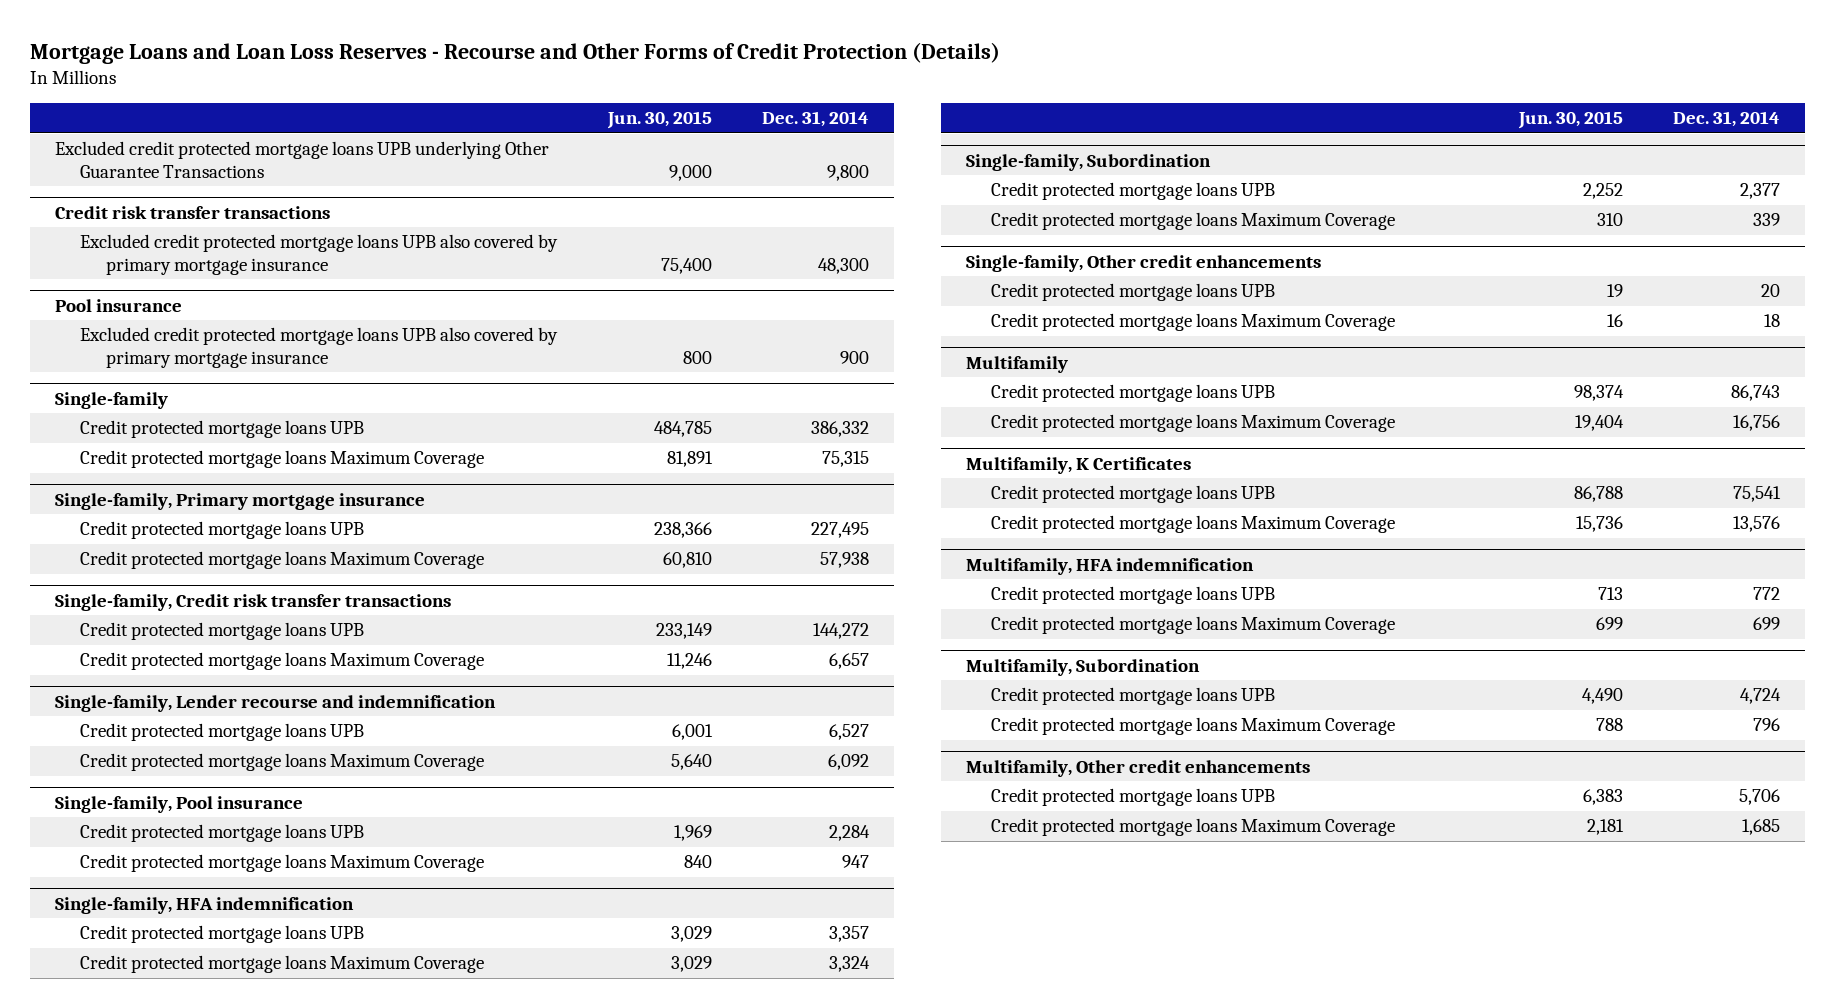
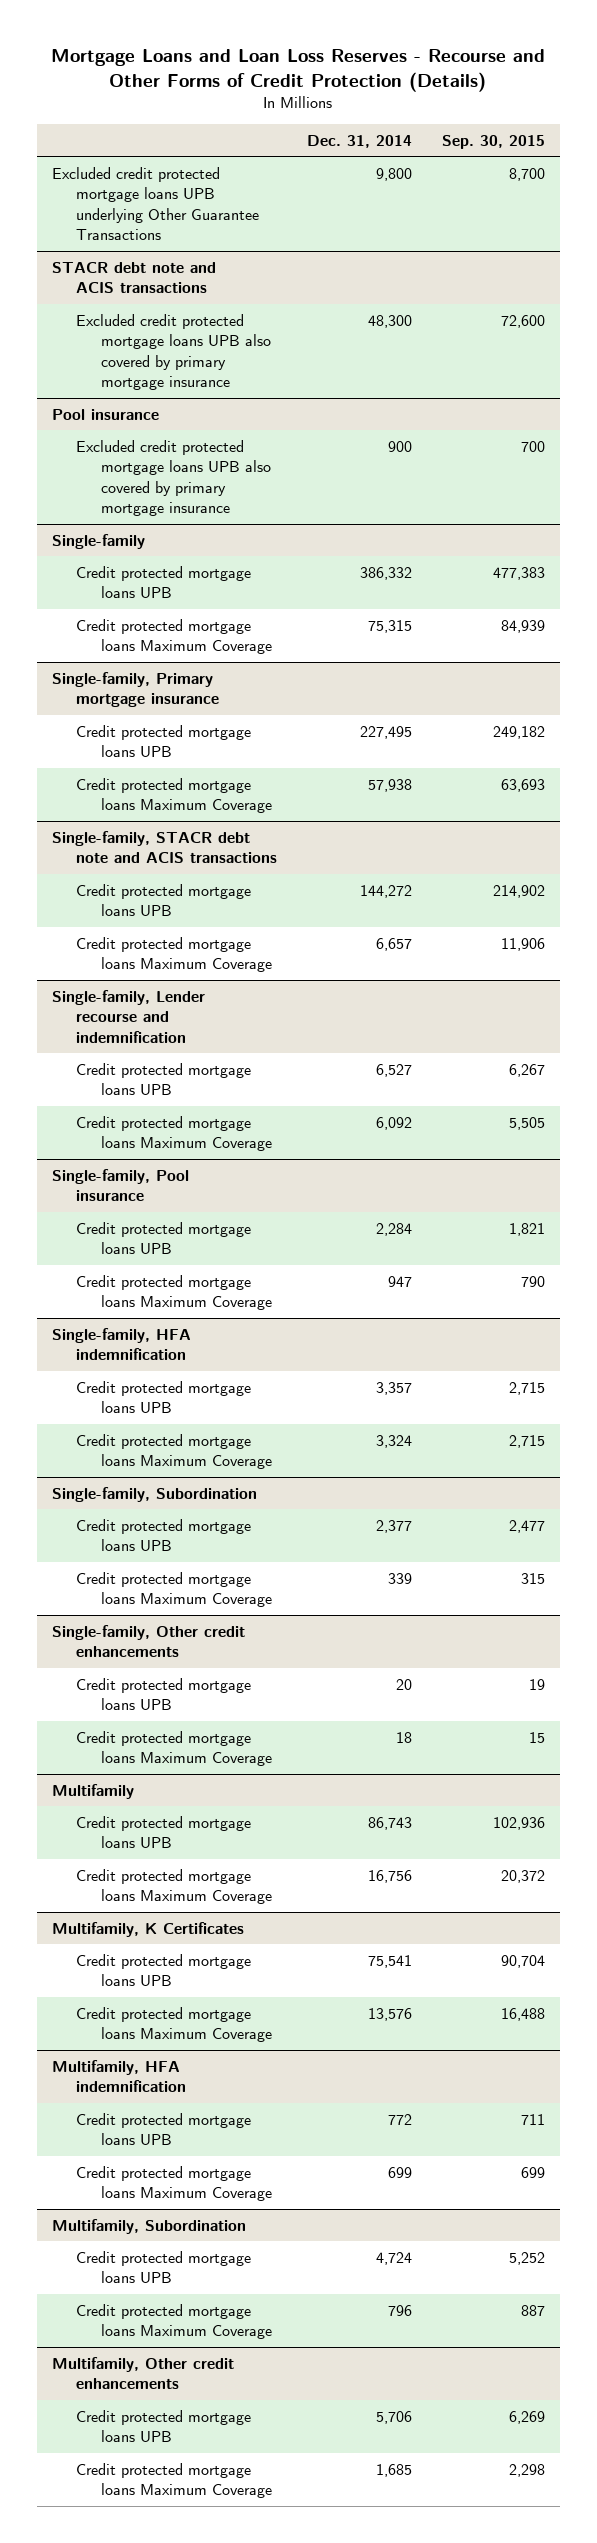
- | Jun. 30, 2015 | Dec. 31, 2014
+ | Dec. 31, 2014 | Sep. 30, 2015
- Credit risk transfer transactions
+ STACR debt note and ACIS transactions
- Single-family, Credit risk transfer transactions
+ Single-family, STACR debt note and ACIS transactions

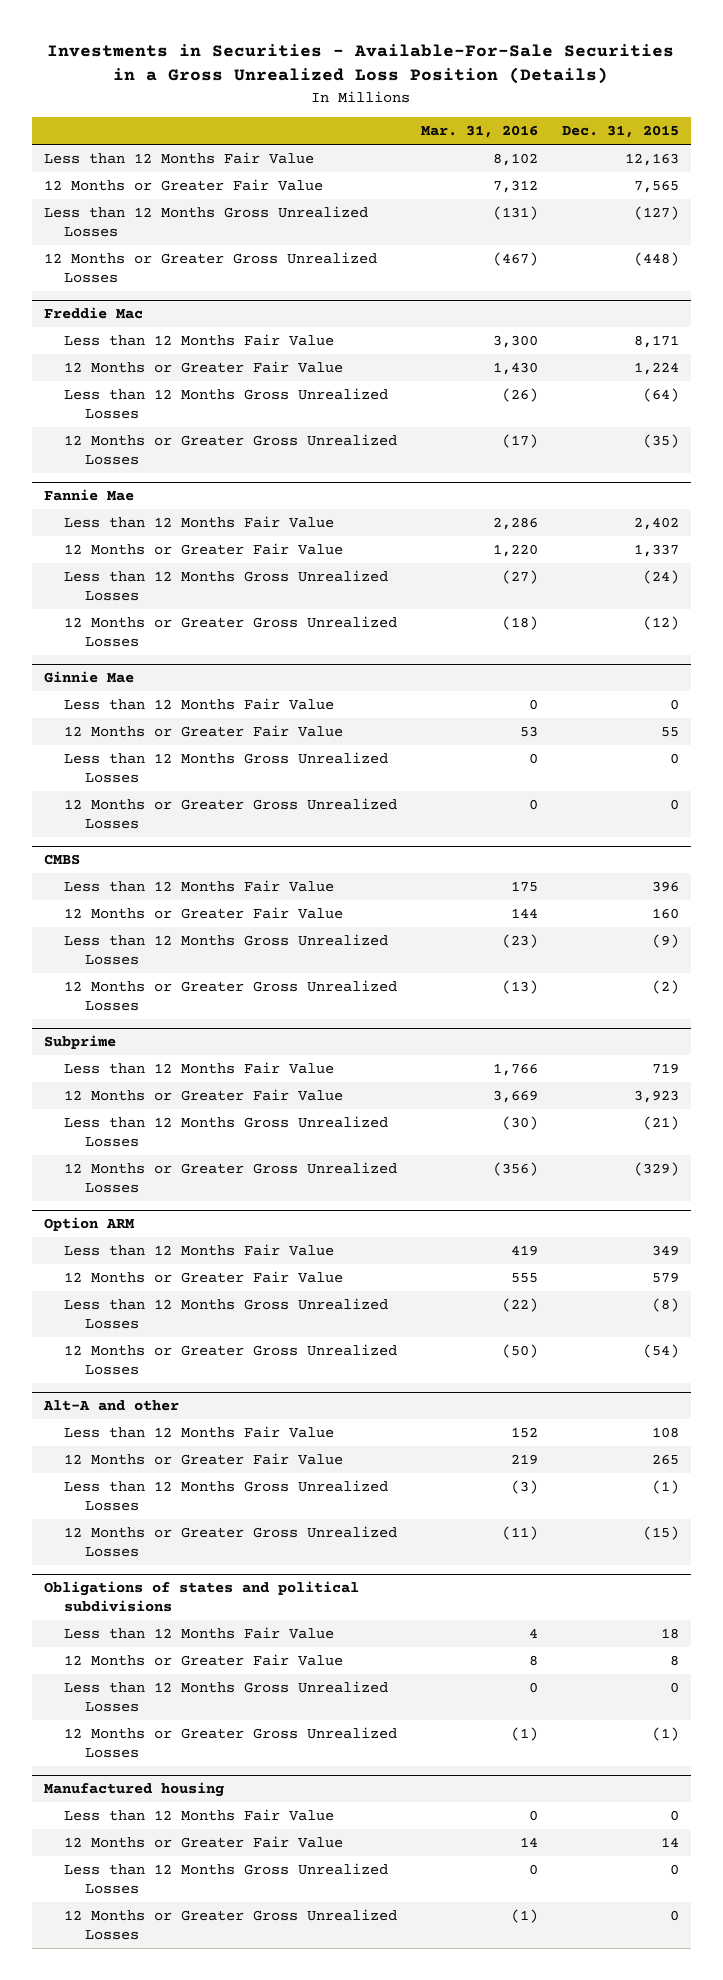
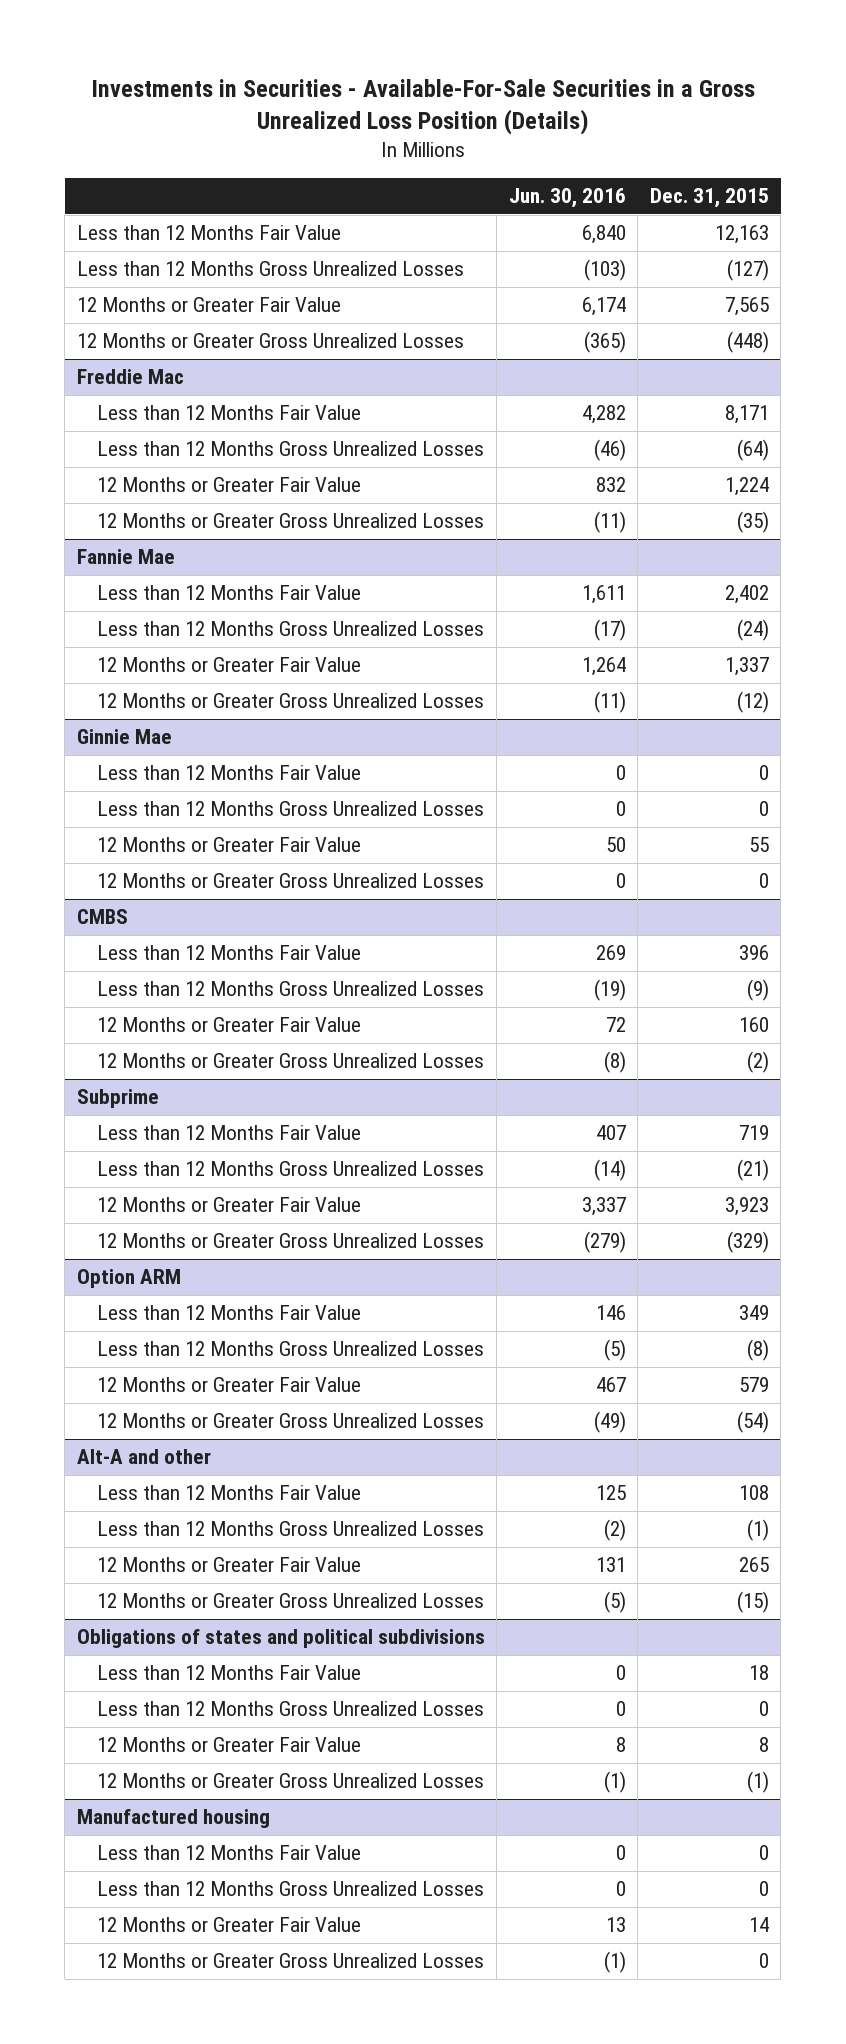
- | Mar. 31, 2016 | Dec. 31, 2015
+ | Jun. 30, 2016 | Dec. 31, 2015
moved down: 12 Months or Greater Fair Value | 6,174 | 7,565
@ Freddie Mac
moved down: 12 Months or Greater Fair Value | 832 | 1,224
@ Fannie Mae
moved down: 12 Months or Greater Fair Value | 1,264 | 1,337
@ Ginnie Mae
moved down: 12 Months or Greater Fair Value | 50 | 55
@ CMBS
moved down: 12 Months or Greater Fair Value | 72 | 160
@ Subprime
moved down: 12 Months or Greater Fair Value | 3,337 | 3,923
@ Option ARM
moved down: 12 Months or Greater Fair Value | 467 | 579
@ Alt-A and other
moved down: 12 Months or Greater Fair Value | 131 | 265
@ Obligations of states and political subdivisions
moved down: 12 Months or Greater Fair Value | 8 | 8
@ Manufactured housing
moved down: 12 Months or Greater Fair Value | 13 | 14

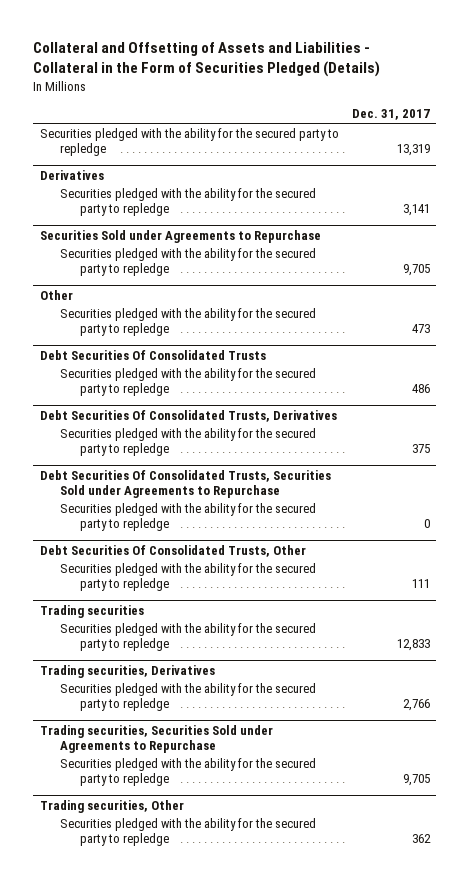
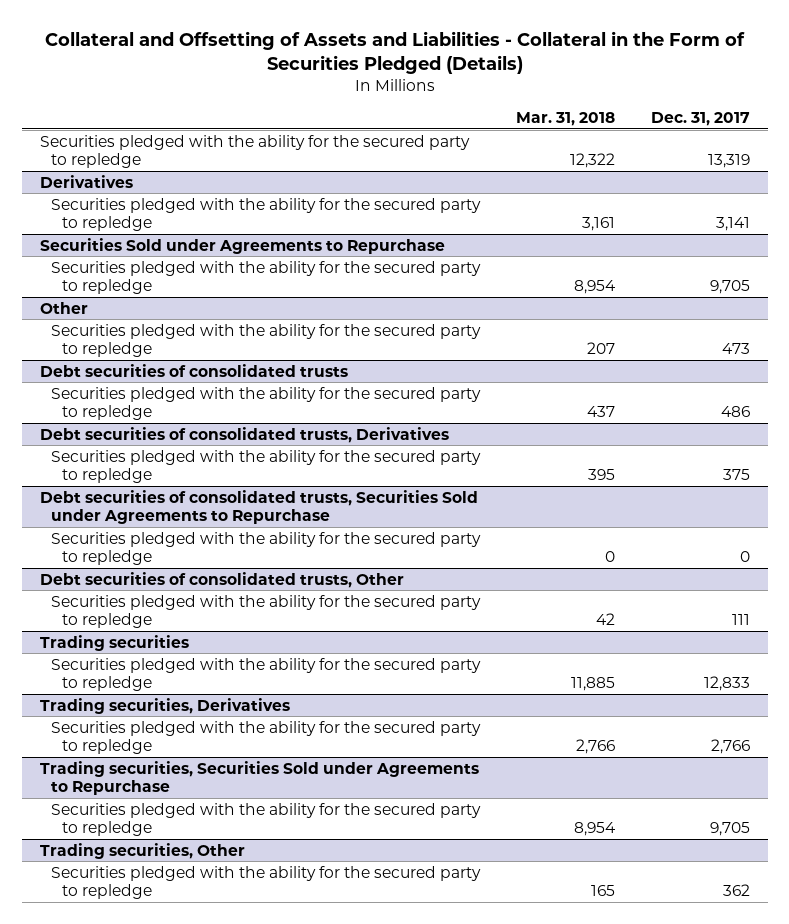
- | Dec. 31, 2017
+ | Mar. 31, 2018 | Dec. 31, 2017
- Debt Securities Of Consolidated Trusts
+ Debt securities of consolidated trusts
- Debt Securities Of Consolidated Trusts, Derivatives
+ Debt securities of consolidated trusts, Derivatives
- Debt Securities Of Consolidated Trusts, Securities Sold under Agreements to Repurchase
+ Debt securities of consolidated trusts, Securities Sold under Agreements to Repurchase
- Debt Securities Of Consolidated Trusts, Other
+ Debt securities of consolidated trusts, Other

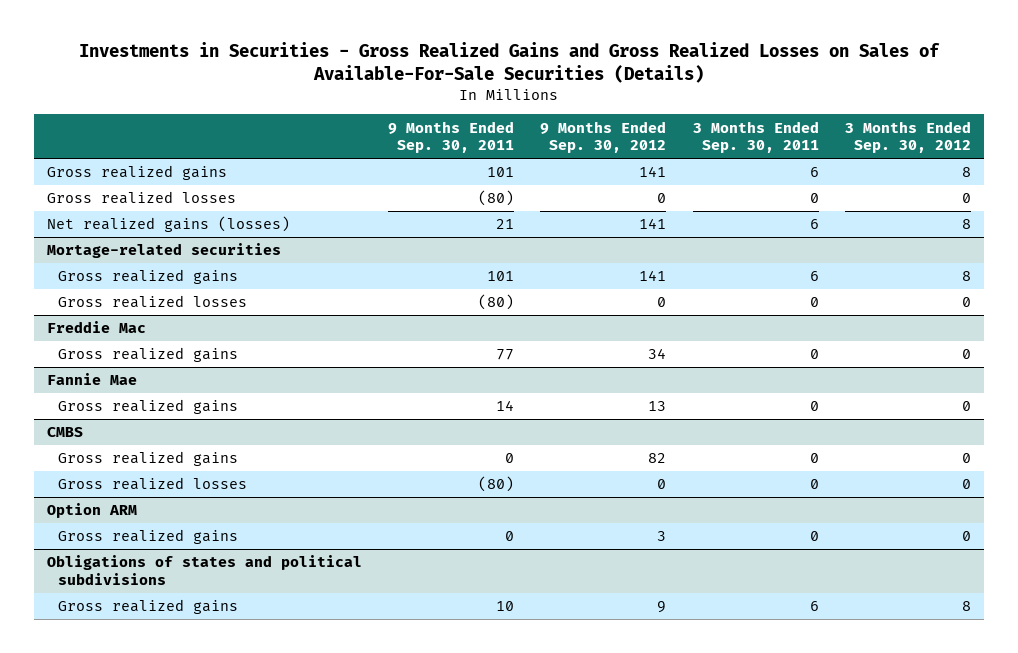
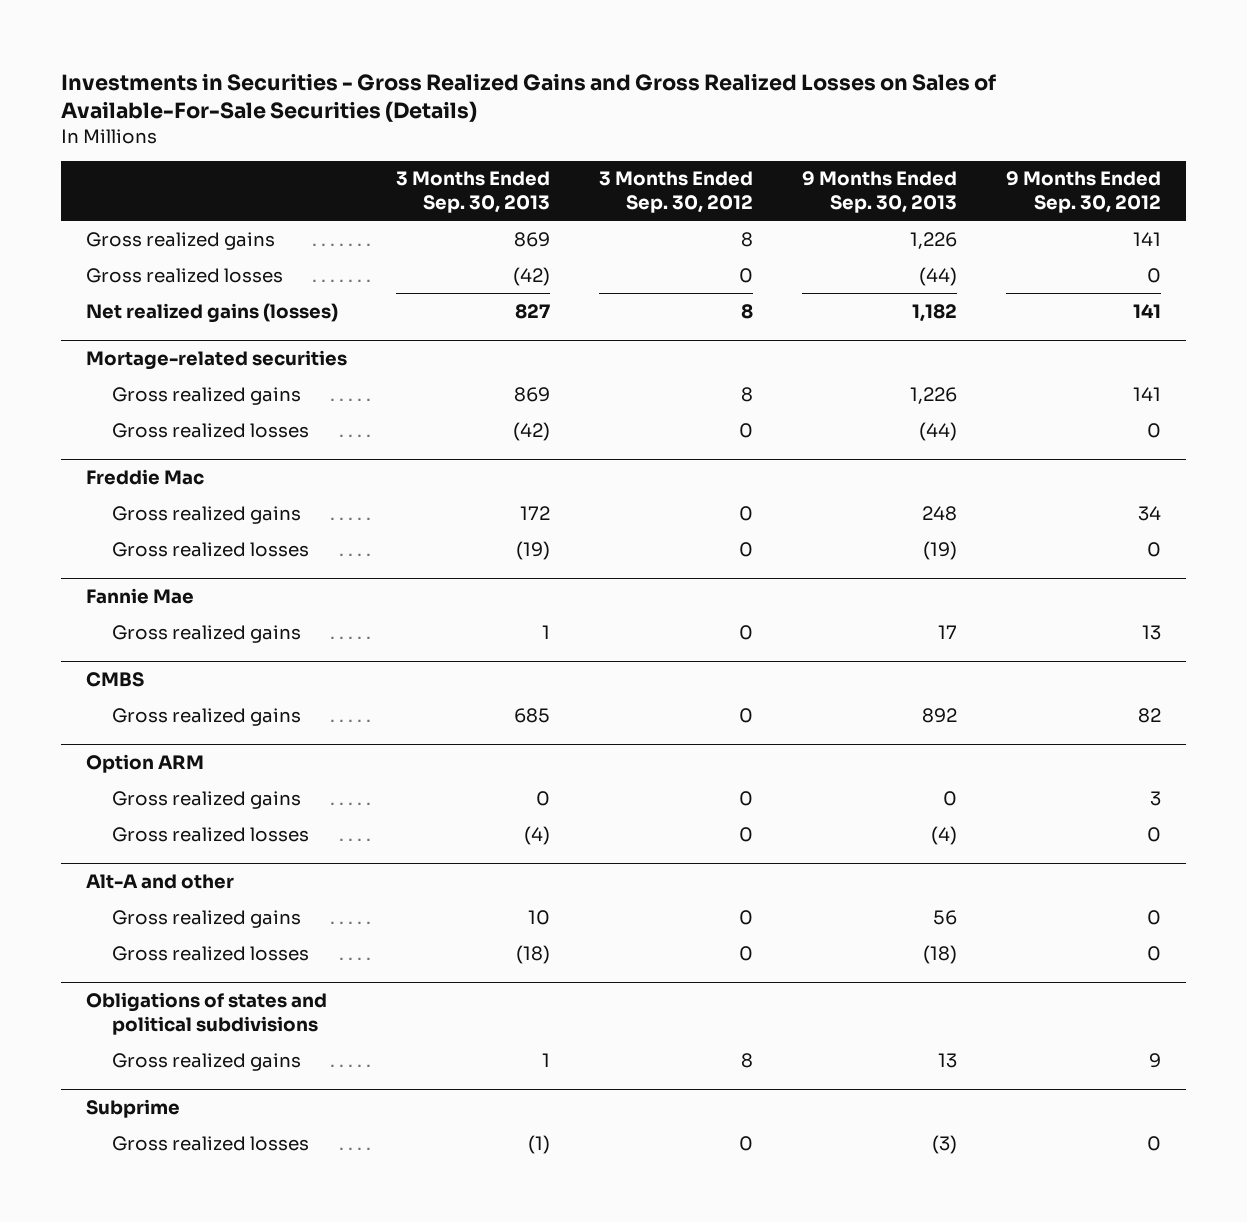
- | 9 Months Ended Sep. 30, 2011 | 9 Months Ended Sep. 30, 2012 | 3 Months Ended Sep. 30, 2011 | 3 Months Ended Sep. 30, 2012
+ | 3 Months Ended Sep. 30, 2013 | 3 Months Ended Sep. 30, 2012 | 9 Months Ended Sep. 30, 2013 | 9 Months Ended Sep. 30, 2012
@ Freddie Mac
+ Gross realized losses | (19) | 0 | (19) | 0
@ CMBS
- Gross realized losses | (80) | 0 | 0 | 0
@ Option ARM
+ Gross realized losses | (4) | 0 | (4) | 0
+ Alt-A and other
+ Gross realized gains | 10 | 0 | 56 | 0
+ Gross realized losses | (18) | 0 | (18) | 0
+ Subprime
+ Gross realized losses | (1) | 0 | (3) | 0

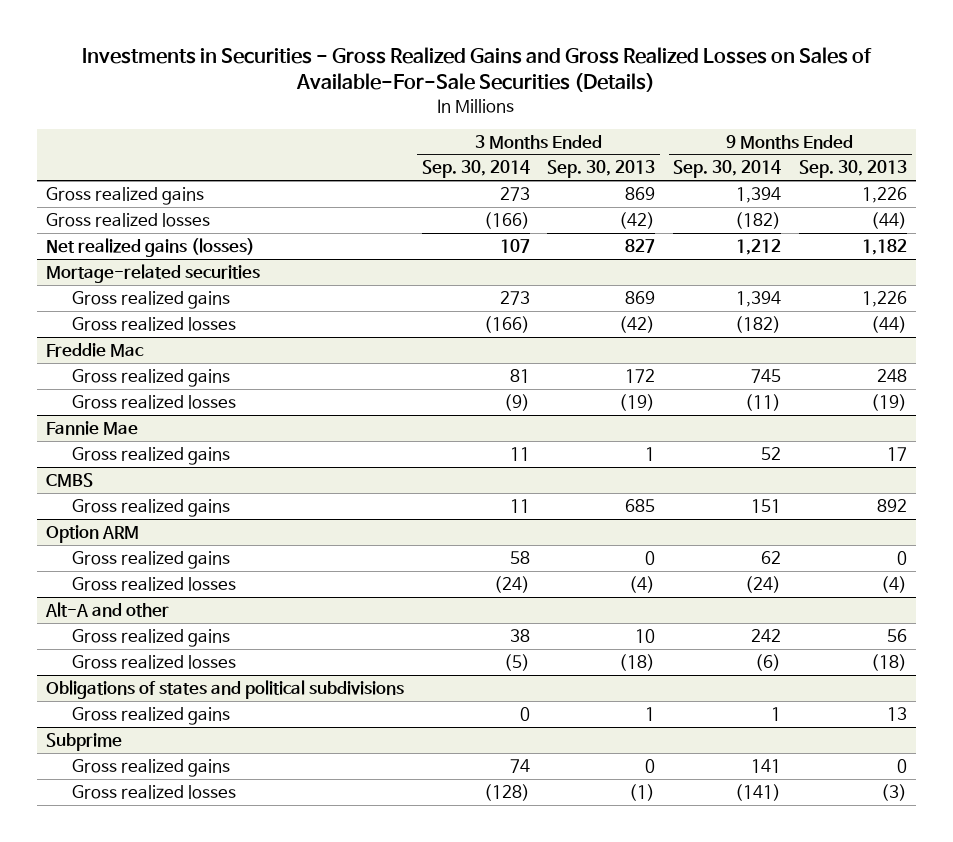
- | 3 Months Ended Sep. 30, 2013 | 3 Months Ended Sep. 30, 2012 | 9 Months Ended Sep. 30, 2013 | 9 Months Ended Sep. 30, 2012
+ | 3 Months Ended Sep. 30, 2014 | 3 Months Ended Sep. 30, 2013 | 9 Months Ended Sep. 30, 2014 | 9 Months Ended Sep. 30, 2013
@ Subprime
+ Gross realized gains | 74 | 0 | 141 | 0

